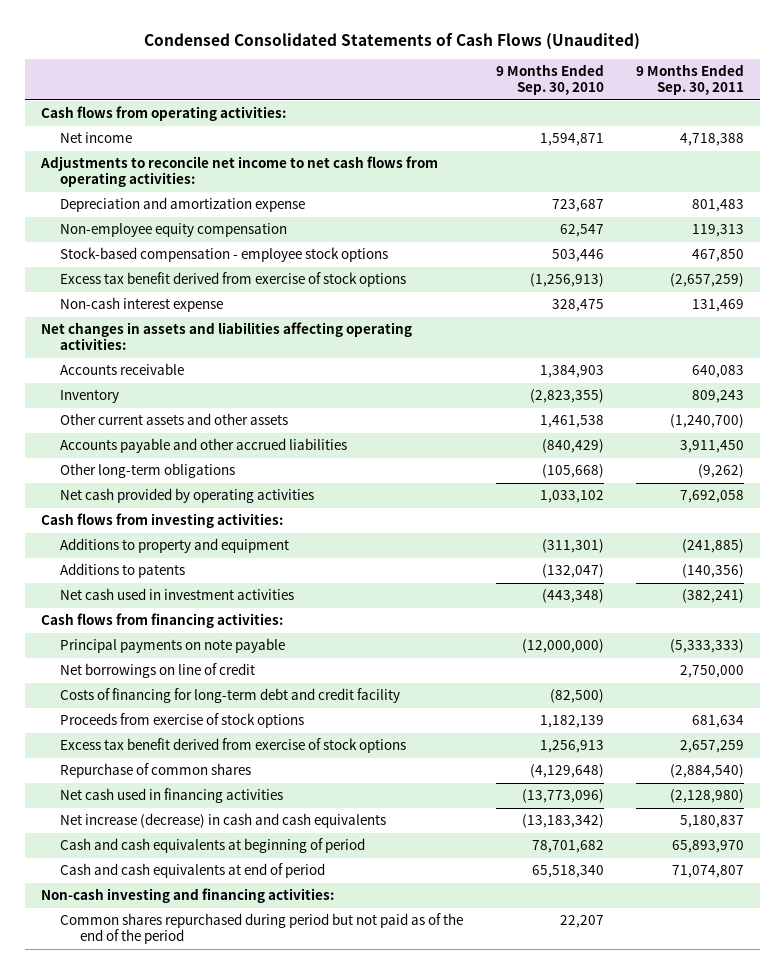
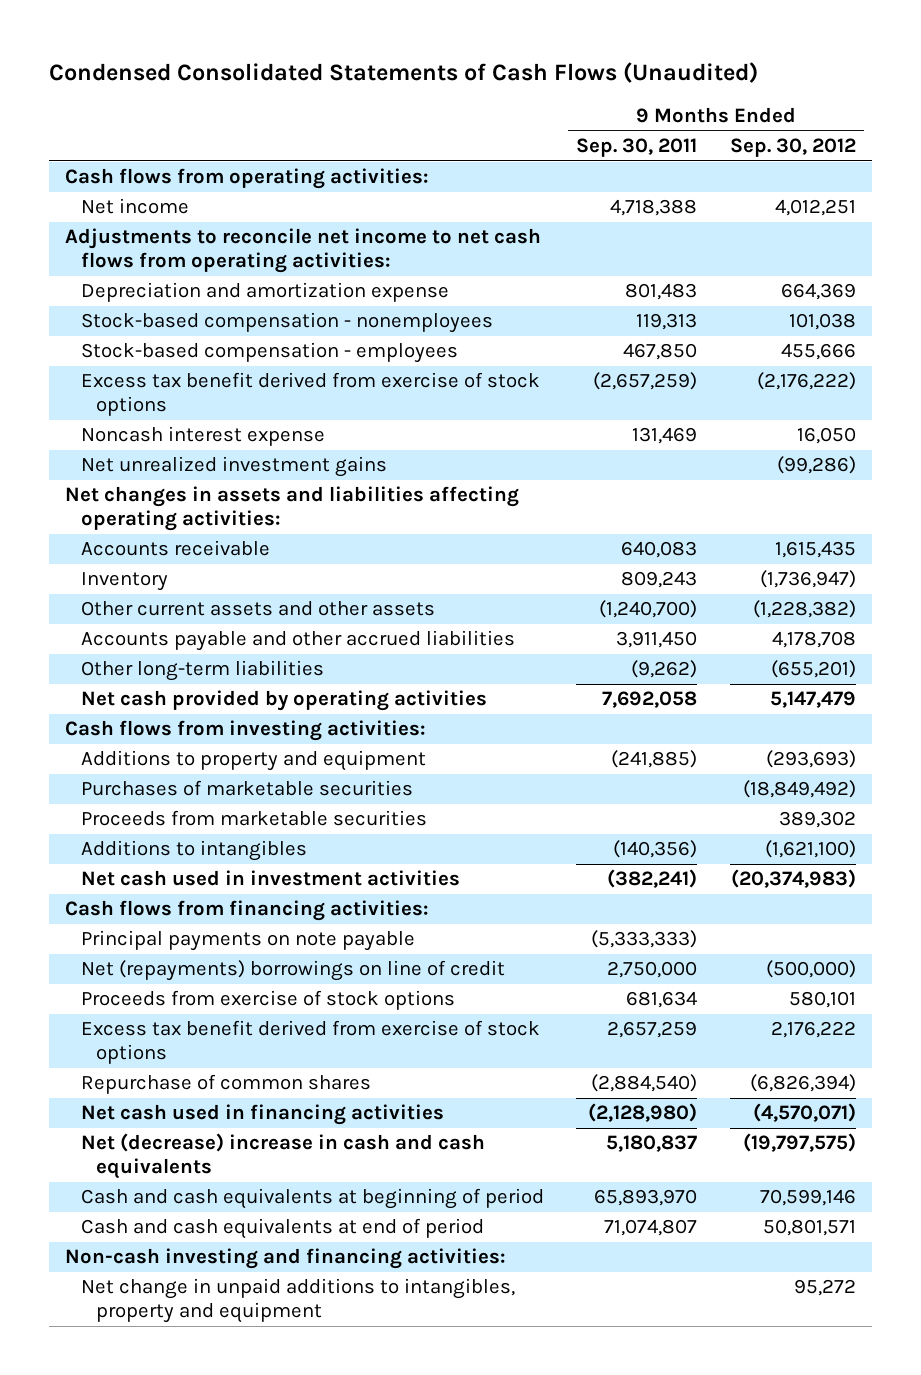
- | 9 Months Ended Sep. 30, 2010 | 9 Months Ended Sep. 30, 2011
+ | 9 Months Ended Sep. 30, 2011 | 9 Months Ended Sep. 30, 2012
- Non-employee equity compensation | 62,547 | 119,313
- Stock-based compensation - employee stock options | 503,446 | 467,850
+ Stock-based compensation - nonemployees | 119,313 | 101,038
+ Stock-based compensation - employees | 467,850 | 455,666
- Non-cash interest expense | 328,475 | 131,469
+ Noncash interest expense | 131,469 | 16,050
+ Net unrealized investment gains | | (99,286)
- Other long-term obligations | (105,668) | (9,262)
+ Other long-term liabilities | (9,262) | (655,201)
- Additions to patents | (132,047) | (140,356)
+ Purchases of marketable securities | | (18,849,492)
+ Proceeds from marketable securities | | 389,302
+ Additions to intangibles | (140,356) | (1,621,100)
- Net borrowings on line of credit | | 2,750,000
- Costs of financing for long-term debt and credit facility | (82,500) |
+ Net (repayments) borrowings on line of credit | 2,750,000 | (500,000)
- Net increase (decrease) in cash and cash equivalents | (13,183,342) | 5,180,837
+ Net (decrease) increase in cash and cash equivalents | 5,180,837 | (19,797,575)
- Common shares repurchased during period but not paid as of the end of the period | 22,207 |
+ Net change in unpaid additions to intangibles, property and equipment | | 95,272

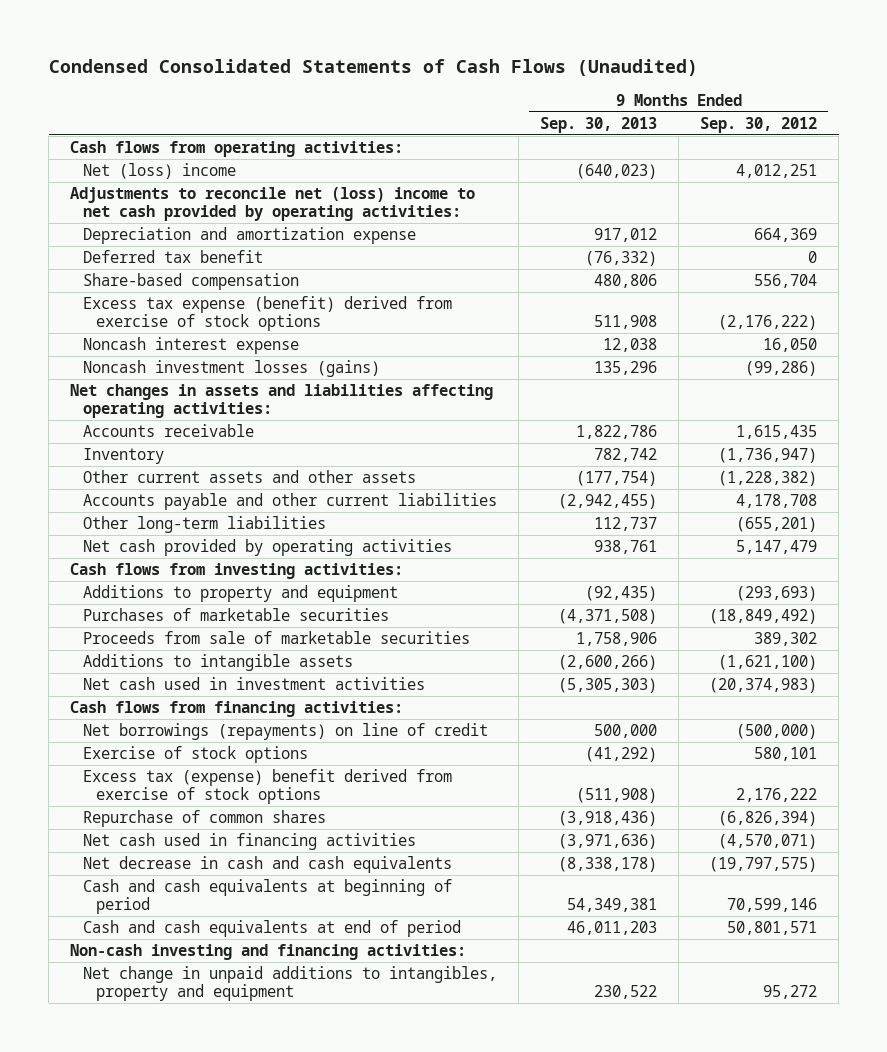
- | 9 Months Ended Sep. 30, 2011 | 9 Months Ended Sep. 30, 2012
+ | 9 Months Ended Sep. 30, 2013 | 9 Months Ended Sep. 30, 2012
- Net income | 4,718,388 | 4,012,251
- Adjustments to reconcile net income to net cash flows from operating activities:
+ Net (loss) income | (640,023) | 4,012,251
+ Adjustments to reconcile net (loss) income to net cash provided by operating activities:
- Stock-based compensation - nonemployees | 119,313 | 101,038
- Stock-based compensation - employees | 467,850 | 455,666
- Excess tax benefit derived from exercise of stock options | (2,657,259) | (2,176,222)
+ Deferred tax benefit | (76,332) | 0
+ Share-based compensation | 480,806 | 556,704
+ Excess tax expense (benefit) derived from exercise of stock options | 511,908 | (2,176,222)
- Net unrealized investment gains | | (99,286)
+ Noncash investment losses (gains) | 135,296 | (99,286)
- Accounts payable and other accrued liabilities | 3,911,450 | 4,178,708
+ Accounts payable and other current liabilities | (2,942,455) | 4,178,708
- Proceeds from marketable securities | | 389,302
- Additions to intangibles | (140,356) | (1,621,100)
+ Proceeds from sale of marketable securities | 1,758,906 | 389,302
+ Additions to intangible assets | (2,600,266) | (1,621,100)
- Principal payments on note payable | (5,333,333) |
- Net (repayments) borrowings on line of credit | 2,750,000 | (500,000)
- Proceeds from exercise of stock options | 681,634 | 580,101
- Excess tax benefit derived from exercise of stock options | 2,657,259 | 2,176,222
+ Net borrowings (repayments) on line of credit | 500,000 | (500,000)
+ Exercise of stock options | (41,292) | 580,101
+ Excess tax (expense) benefit derived from exercise of stock options | (511,908) | 2,176,222
- Net (decrease) increase in cash and cash equivalents | 5,180,837 | (19,797,575)
+ Net decrease in cash and cash equivalents | (8,338,178) | (19,797,575)

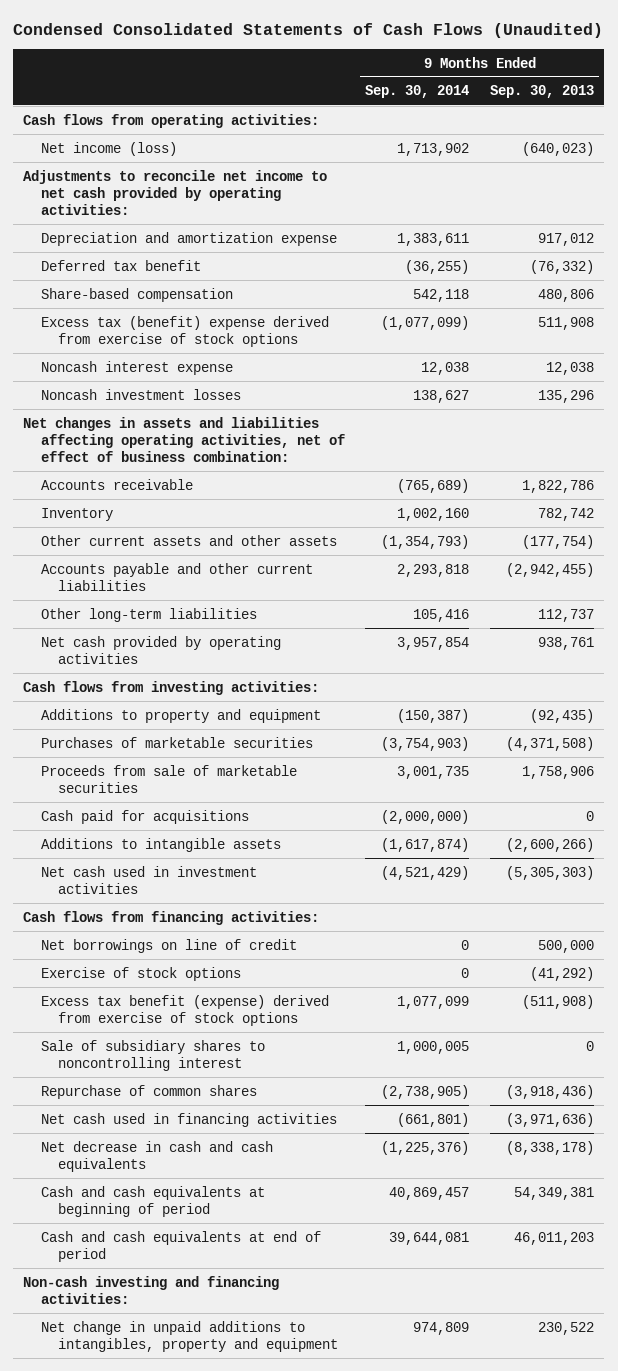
- | 9 Months Ended Sep. 30, 2013 | 9 Months Ended Sep. 30, 2012
+ | 9 Months Ended Sep. 30, 2014 | 9 Months Ended Sep. 30, 2013
- Net (loss) income | (640,023) | 4,012,251
- Adjustments to reconcile net (loss) income to net cash provided by operating activities:
+ Net income (loss) | 1,713,902 | (640,023)
+ Adjustments to reconcile net income to net cash provided by operating activities:
- Excess tax expense (benefit) derived from exercise of stock options | 511,908 | (2,176,222)
+ Excess tax (benefit) expense derived from exercise of stock options | (1,077,099) | 511,908
- Noncash investment losses (gains) | 135,296 | (99,286)
- Net changes in assets and liabilities affecting operating activities:
+ Noncash investment losses | 138,627 | 135,296
+ Net changes in assets and liabilities affecting operating activities, net of effect of business combination:
+ Cash paid for acquisitions | (2,000,000) | 0
- Net borrowings (repayments) on line of credit | 500,000 | (500,000)
+ Net borrowings on line of credit | 0 | 500,000
- Excess tax (expense) benefit derived from exercise of stock options | (511,908) | 2,176,222
+ Excess tax benefit (expense) derived from exercise of stock options | 1,077,099 | (511,908)
+ Sale of subsidiary shares to noncontrolling interest | 1,000,005 | 0

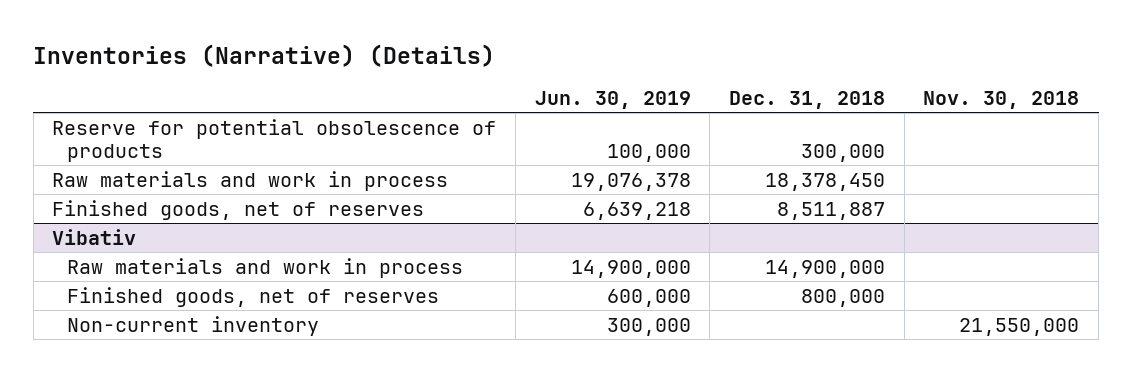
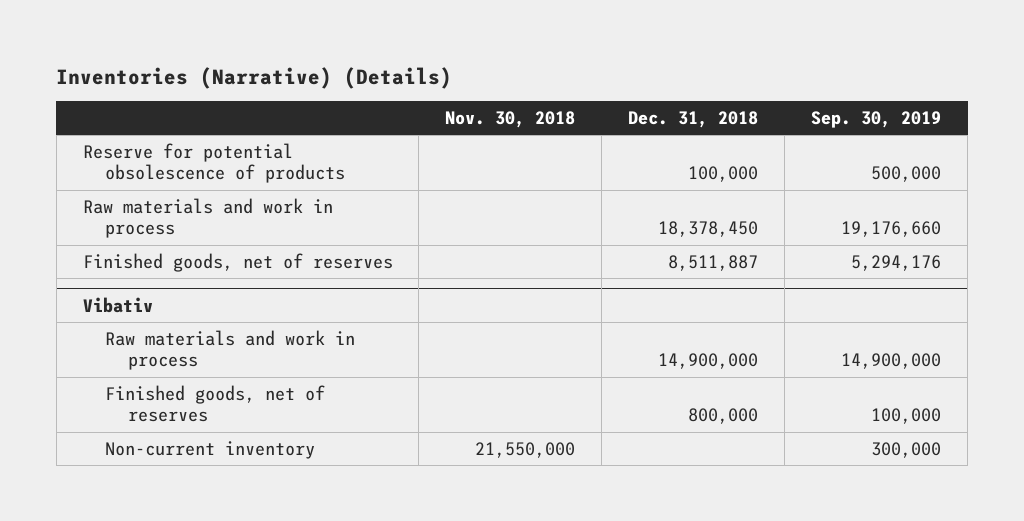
- | Jun. 30, 2019 | Dec. 31, 2018 | Nov. 30, 2018
+ | Nov. 30, 2018 | Dec. 31, 2018 | Sep. 30, 2019
- Reserve for potential obsolescence of products | 100,000 | 300,000 |
+ Reserve for potential obsolescence of products | | 100,000 | 500,000

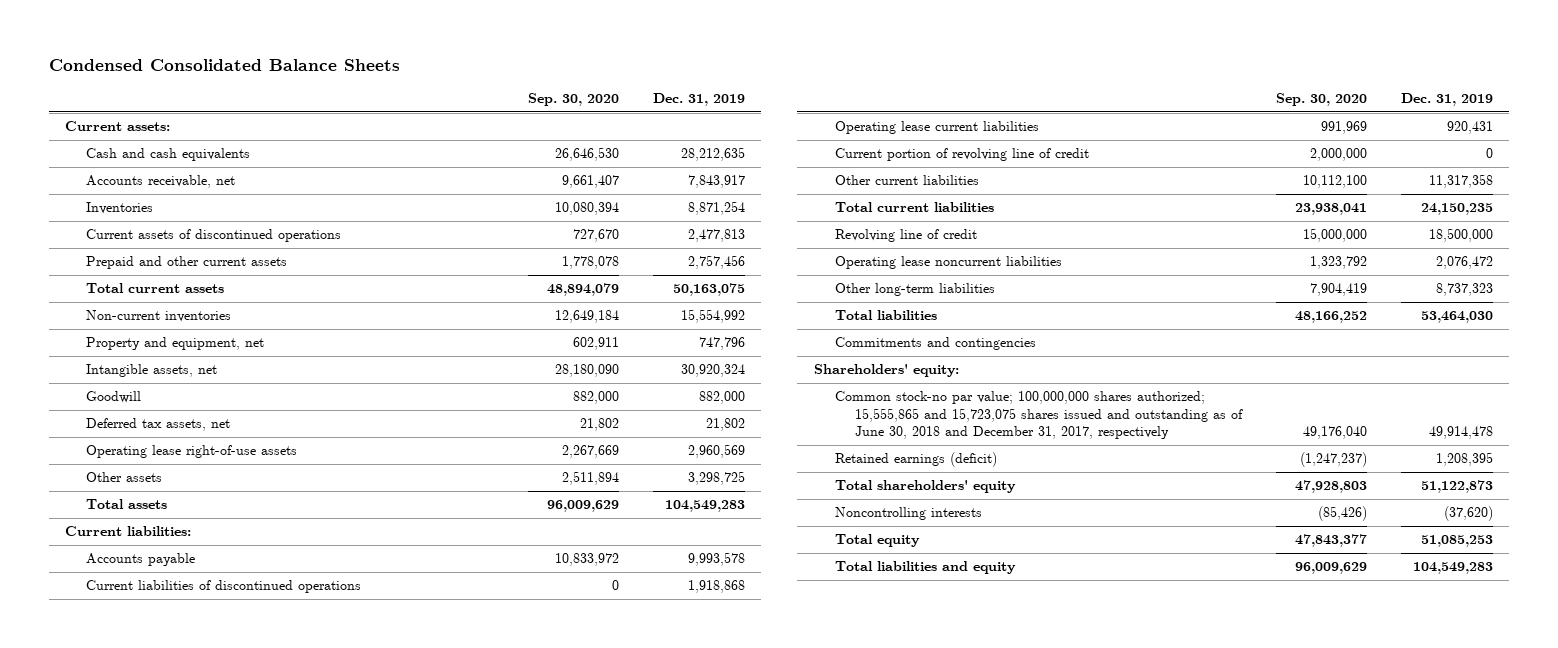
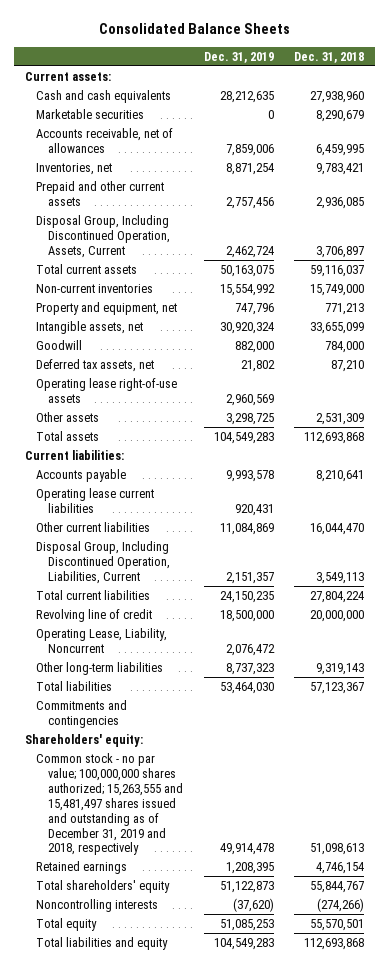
- Condensed Consolidated Balance Sheets
+ Consolidated Balance Sheets
- | Sep. 30, 2020 | Dec. 31, 2019
+ | Dec. 31, 2019 | Dec. 31, 2018
- Accounts receivable, net | 9,661,407 | 7,843,917
- Inventories | 10,080,394 | 8,871,254
- Current assets of discontinued operations | 727,670 | 2,477,813
+ Marketable securities | 0 | 8,290,679
+ Accounts receivable, net of allowances | 7,859,006 | 6,459,995
+ Inventories, net | 8,871,254 | 9,783,421
+ Disposal Group, Including Discontinued Operation, Assets, Current | 2,462,724 | 3,706,897
- Current liabilities of discontinued operations | 0 | 1,918,868
- Current portion of revolving line of credit | 2,000,000 | 0
- Other current liabilities | 10,112,100 | 11,317,358
+ Other current liabilities | 11,084,869 | 16,044,470
+ Disposal Group, Including Discontinued Operation, Liabilities, Current | 2,151,357 | 3,549,113
- Operating lease noncurrent liabilities | 1,323,792 | 2,076,472
+ Operating Lease, Liability, Noncurrent | 2,076,472 |
- Common stock-no par value; 100,000,000 shares authorized; 15,555,865 and 15,723,075 shares issued and outstanding as of June 30, 2018 and December 31, 2017, respectively | 49,176,040 | 49,914,478
- Retained earnings (deficit) | (1,247,237) | 1,208,395
+ Common stock - no par value; 100,000,000 shares authorized; 15,263,555 and 15,481,497 shares issued and outstanding as of December 31, 2019 and 2018, respectively | 49,914,478 | 51,098,613
+ Retained earnings | 1,208,395 | 4,746,154

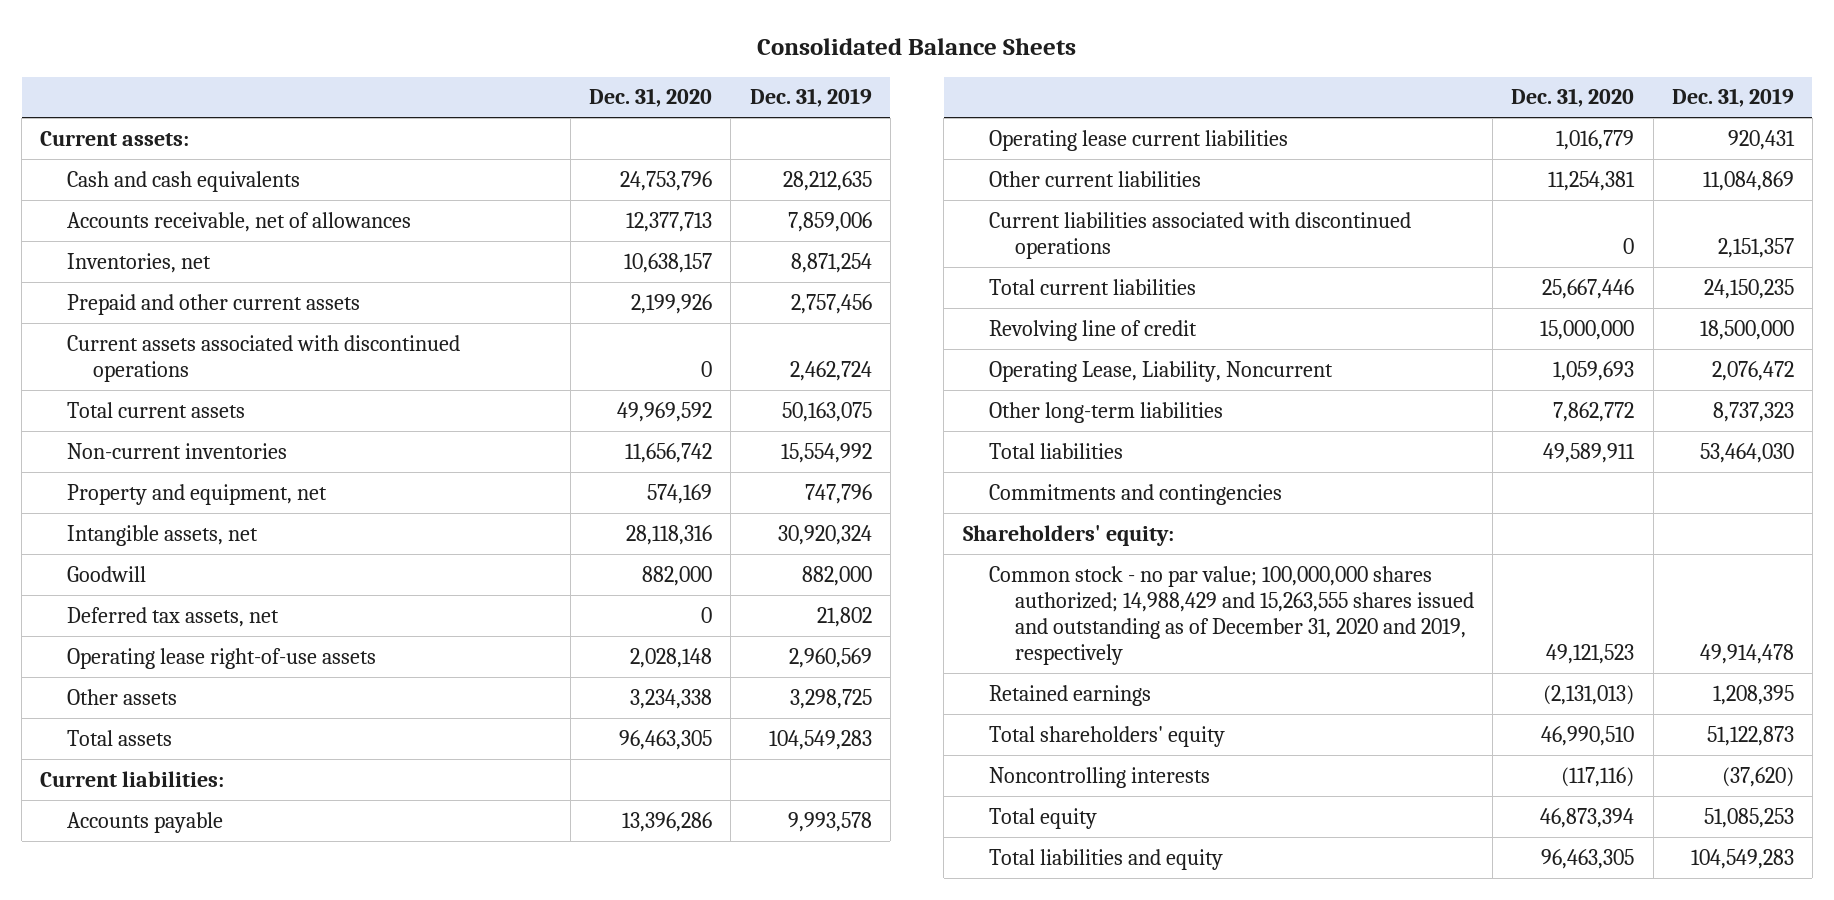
- | Dec. 31, 2019 | Dec. 31, 2018
+ | Dec. 31, 2020 | Dec. 31, 2019
- Marketable securities | 0 | 8,290,679
- Disposal Group, Including Discontinued Operation, Assets, Current | 2,462,724 | 3,706,897
+ Current assets associated with discontinued operations | 0 | 2,462,724
- Disposal Group, Including Discontinued Operation, Liabilities, Current | 2,151,357 | 3,549,113
+ Current liabilities associated with discontinued operations | 0 | 2,151,357
- Common stock - no par value; 100,000,000 shares authorized; 15,263,555 and 15,481,497 shares issued and outstanding as of December 31, 2019 and 2018, respectively | 49,914,478 | 51,098,613
+ Common stock - no par value; 100,000,000 shares authorized; 14,988,429 and 15,263,555 shares issued and outstanding as of December 31, 2020 and 2019, respectively | 49,121,523 | 49,914,478

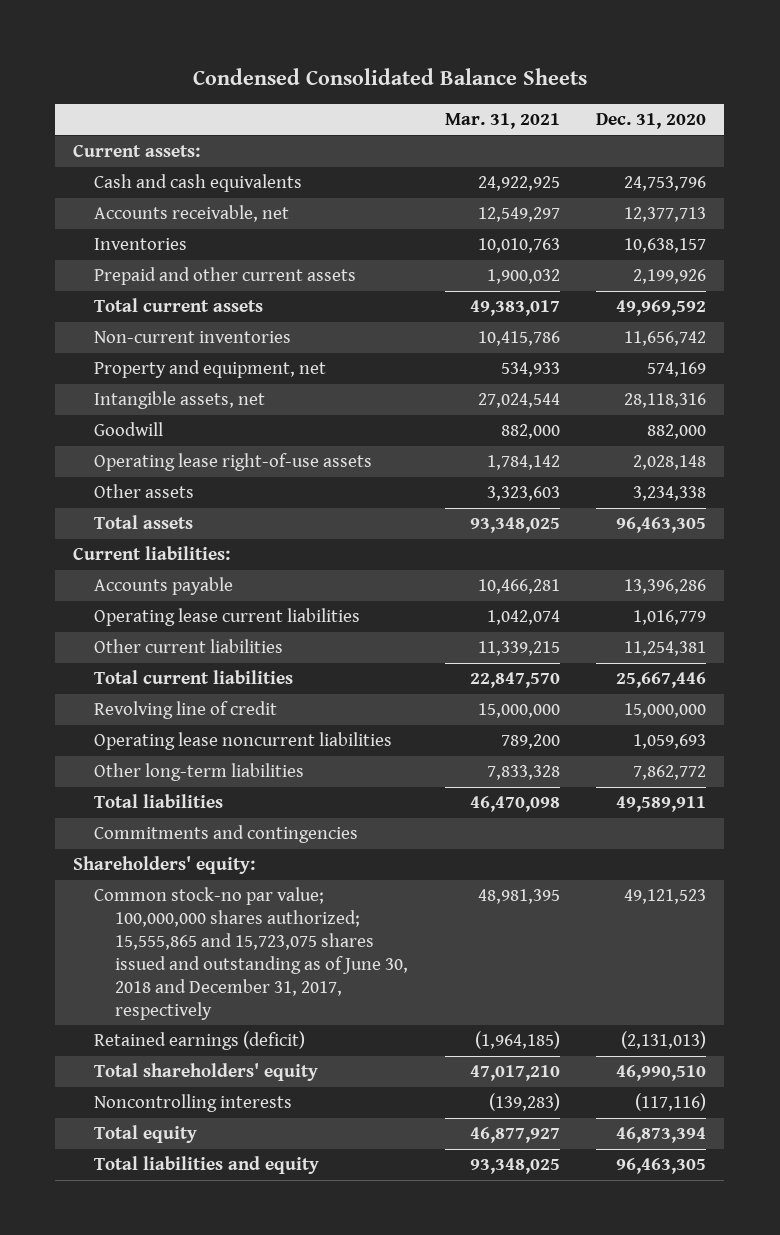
- Consolidated Balance Sheets
+ Condensed Consolidated Balance Sheets
- | Dec. 31, 2020 | Dec. 31, 2019
+ | Mar. 31, 2021 | Dec. 31, 2020
- Accounts receivable, net of allowances | 12,377,713 | 7,859,006
- Inventories, net | 10,638,157 | 8,871,254
+ Accounts receivable, net | 12,549,297 | 12,377,713
+ Inventories | 10,010,763 | 10,638,157
- Current assets associated with discontinued operations | 0 | 2,462,724
- Deferred tax assets, net | 0 | 21,802
- Current liabilities associated with discontinued operations | 0 | 2,151,357
- Operating Lease, Liability, Noncurrent | 1,059,693 | 2,076,472
+ Operating lease noncurrent liabilities | 789,200 | 1,059,693
- Common stock - no par value; 100,000,000 shares authorized; 14,988,429 and 15,263,555 shares issued and outstanding as of December 31, 2020 and 2019, respectively | 49,121,523 | 49,914,478
- Retained earnings | (2,131,013) | 1,208,395
+ Common stock-no par value; 100,000,000 shares authorized; 15,555,865 and 15,723,075 shares issued and outstanding as of June 30, 2018 and December 31, 2017, respectively | 48,981,395 | 49,121,523
+ Retained earnings (deficit) | (1,964,185) | (2,131,013)

